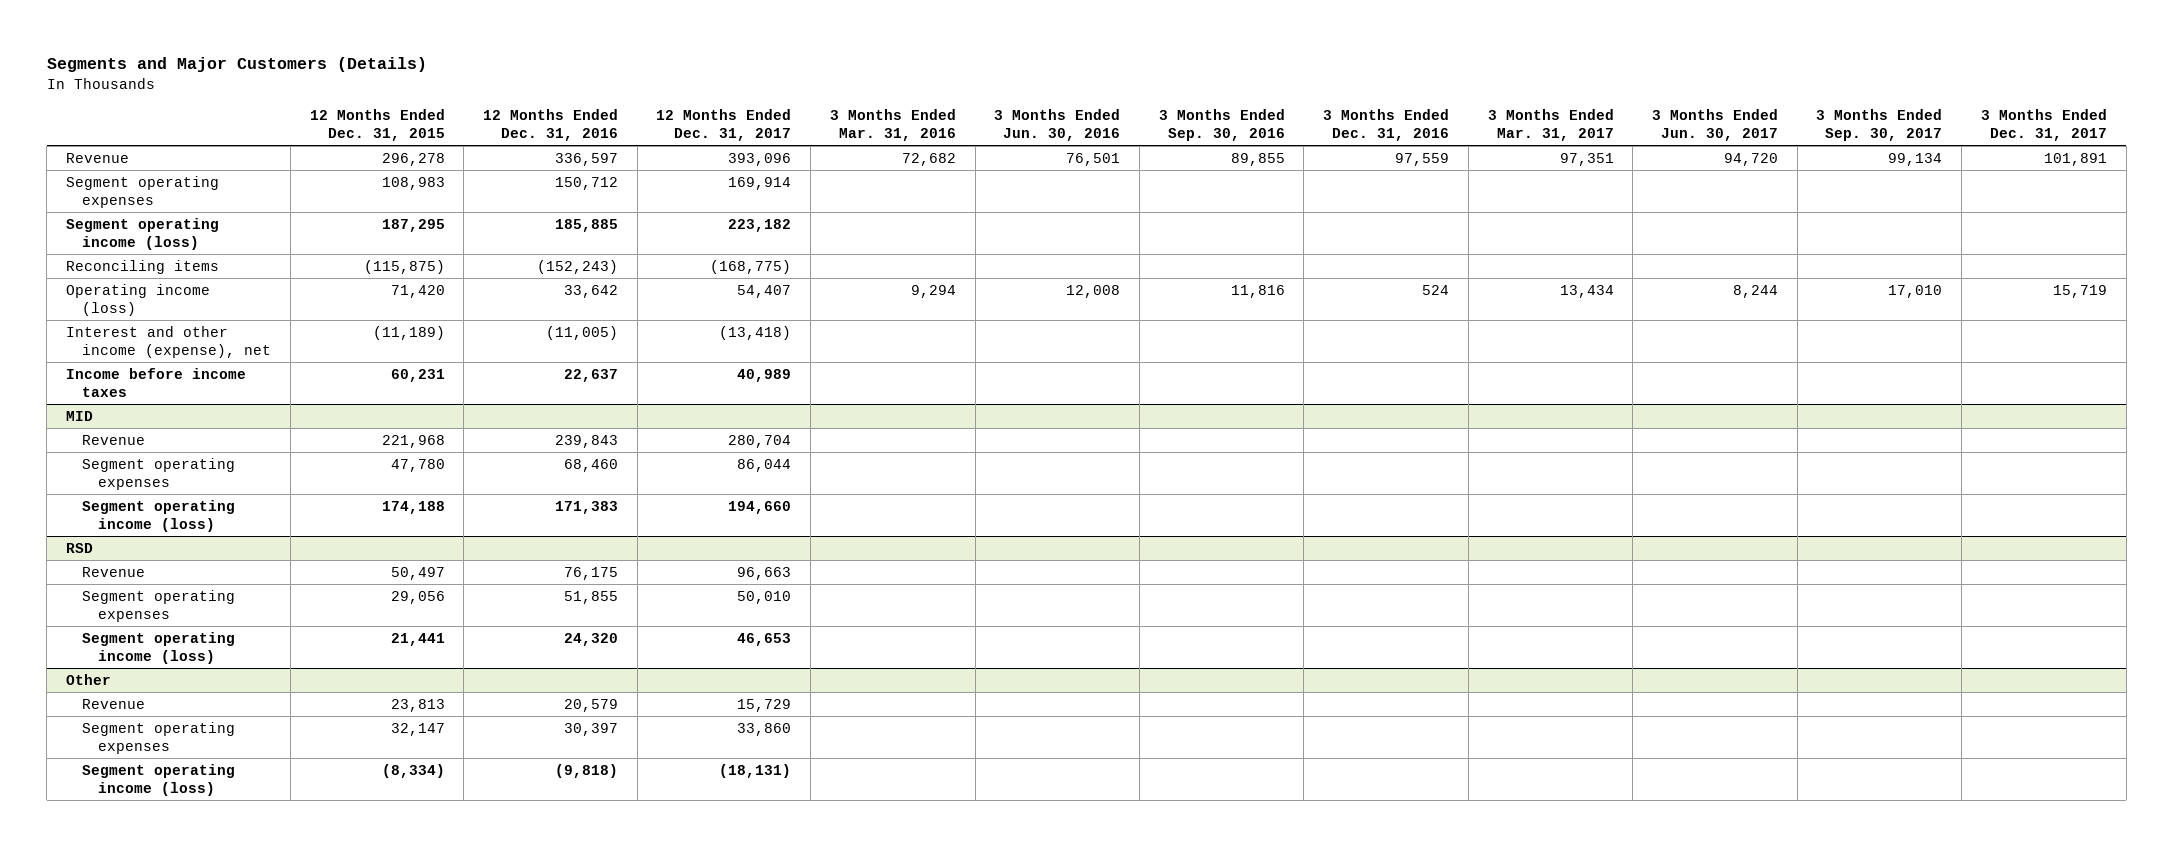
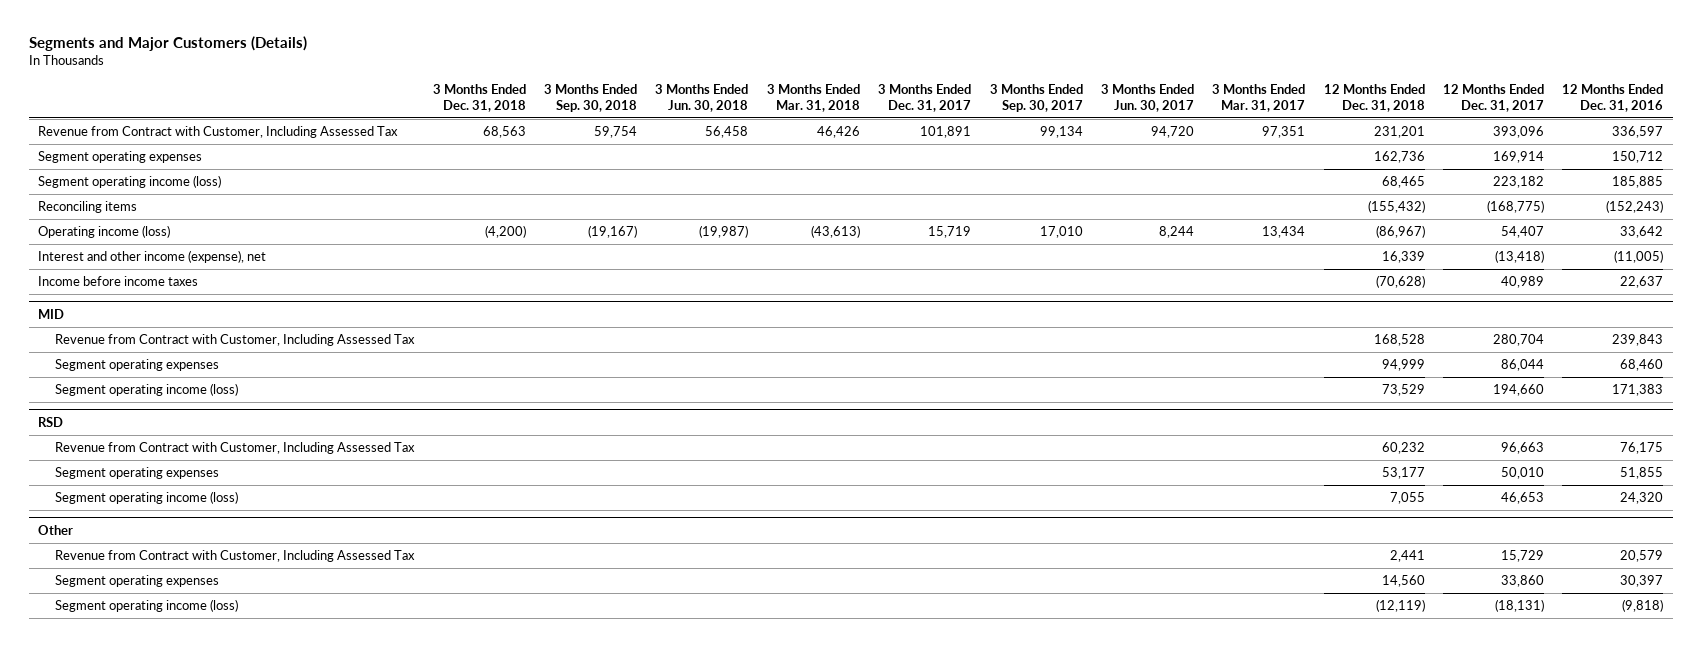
- | 12 Months Ended Dec. 31, 2015 | 12 Months Ended Dec. 31, 2016 | 12 Months Ended Dec. 31, 2017 | 3 Months Ended Mar. 31, 2016 | 3 Months Ended Jun. 30, 2016 | 3 Months Ended Sep. 30, 2016 | 3 Months Ended Dec. 31, 2016 | 3 Months Ended Mar. 31, 2017 | 3 Months Ended Jun. 30, 2017 | 3 Months Ended Sep. 30, 2017 | 3 Months Ended Dec. 31, 2017
+ | 3 Months Ended Dec. 31, 2018 | 3 Months Ended Sep. 30, 2018 | 3 Months Ended Jun. 30, 2018 | 3 Months Ended Mar. 31, 2018 | 3 Months Ended Dec. 31, 2017 | 3 Months Ended Sep. 30, 2017 | 3 Months Ended Jun. 30, 2017 | 3 Months Ended Mar. 31, 2017 | 12 Months Ended Dec. 31, 2018 | 12 Months Ended Dec. 31, 2017 | 12 Months Ended Dec. 31, 2016
- Revenue | 296,278 | 336,597 | 393,096 | 72,682 | 76,501 | 89,855 | 97,559 | 97,351 | 94,720 | 99,134 | 101,891
+ Revenue from Contract with Customer, Including Assessed Tax | 68,563 | 59,754 | 56,458 | 46,426 | 101,891 | 99,134 | 94,720 | 97,351 | 231,201 | 393,096 | 336,597
@ MID
- Revenue | 221,968 | 239,843 | 280,704 | | | | | | | |
+ Revenue from Contract with Customer, Including Assessed Tax | | | | | | | | | 168,528 | 280,704 | 239,843
@ RSD
- Revenue | 50,497 | 76,175 | 96,663 | | | | | | | |
+ Revenue from Contract with Customer, Including Assessed Tax | | | | | | | | | 60,232 | 96,663 | 76,175
@ Other
- Revenue | 23,813 | 20,579 | 15,729 | | | | | | | |
+ Revenue from Contract with Customer, Including Assessed Tax | | | | | | | | | 2,441 | 15,729 | 20,579

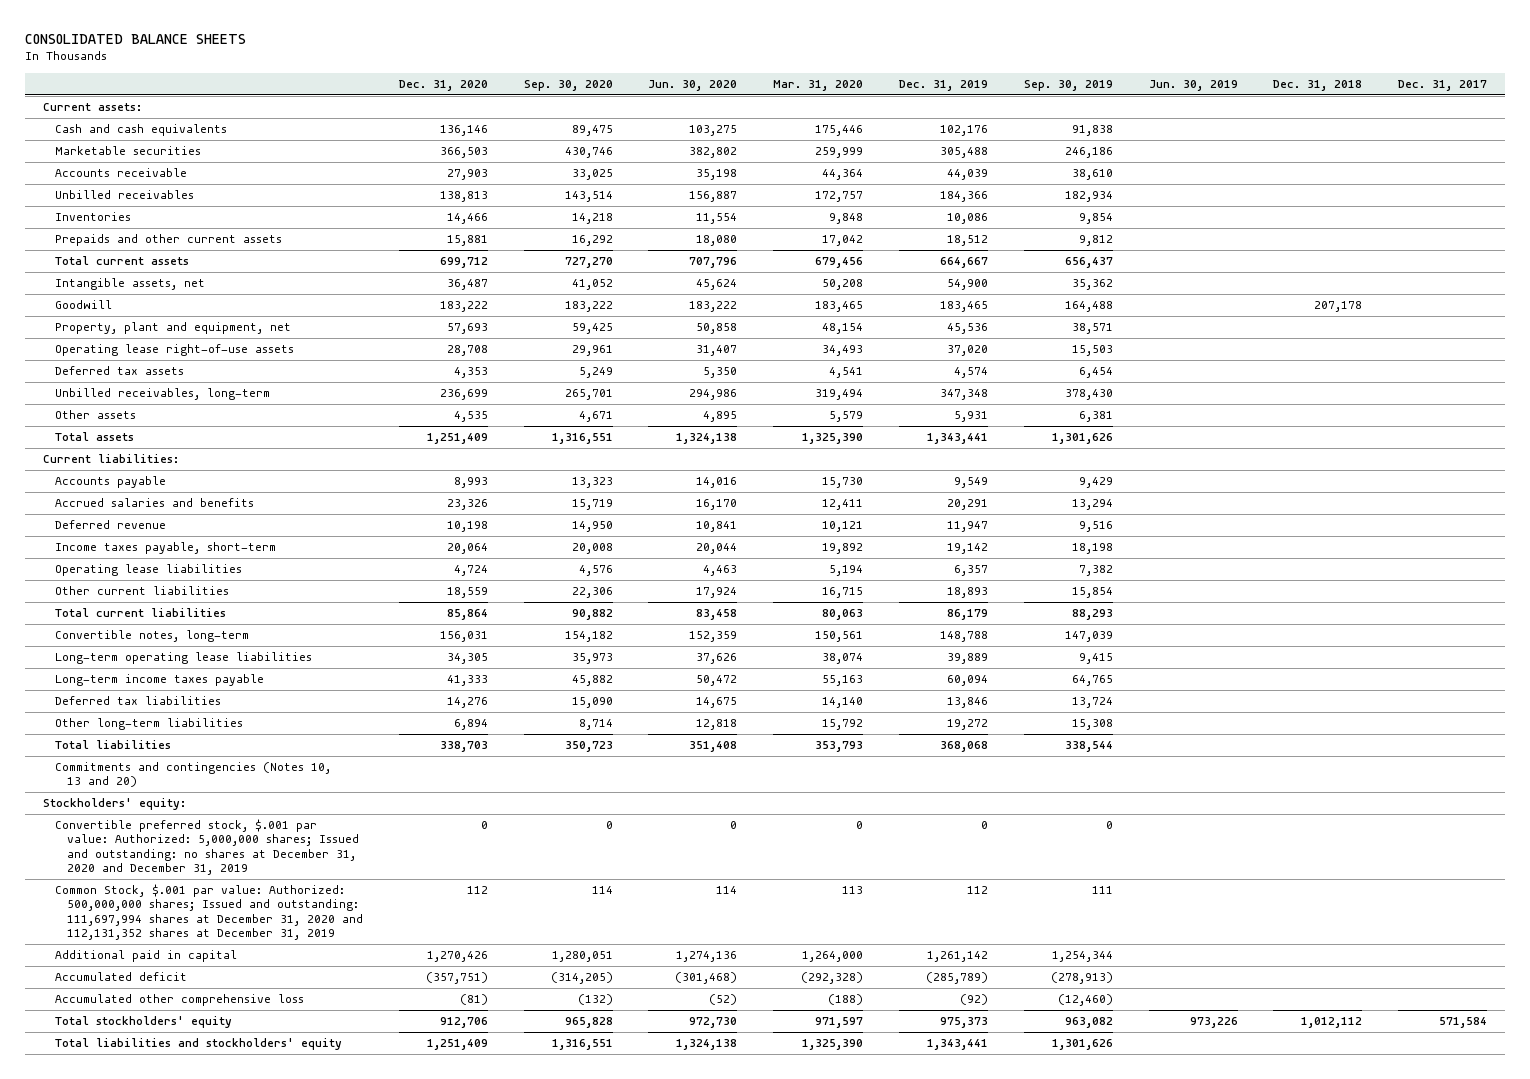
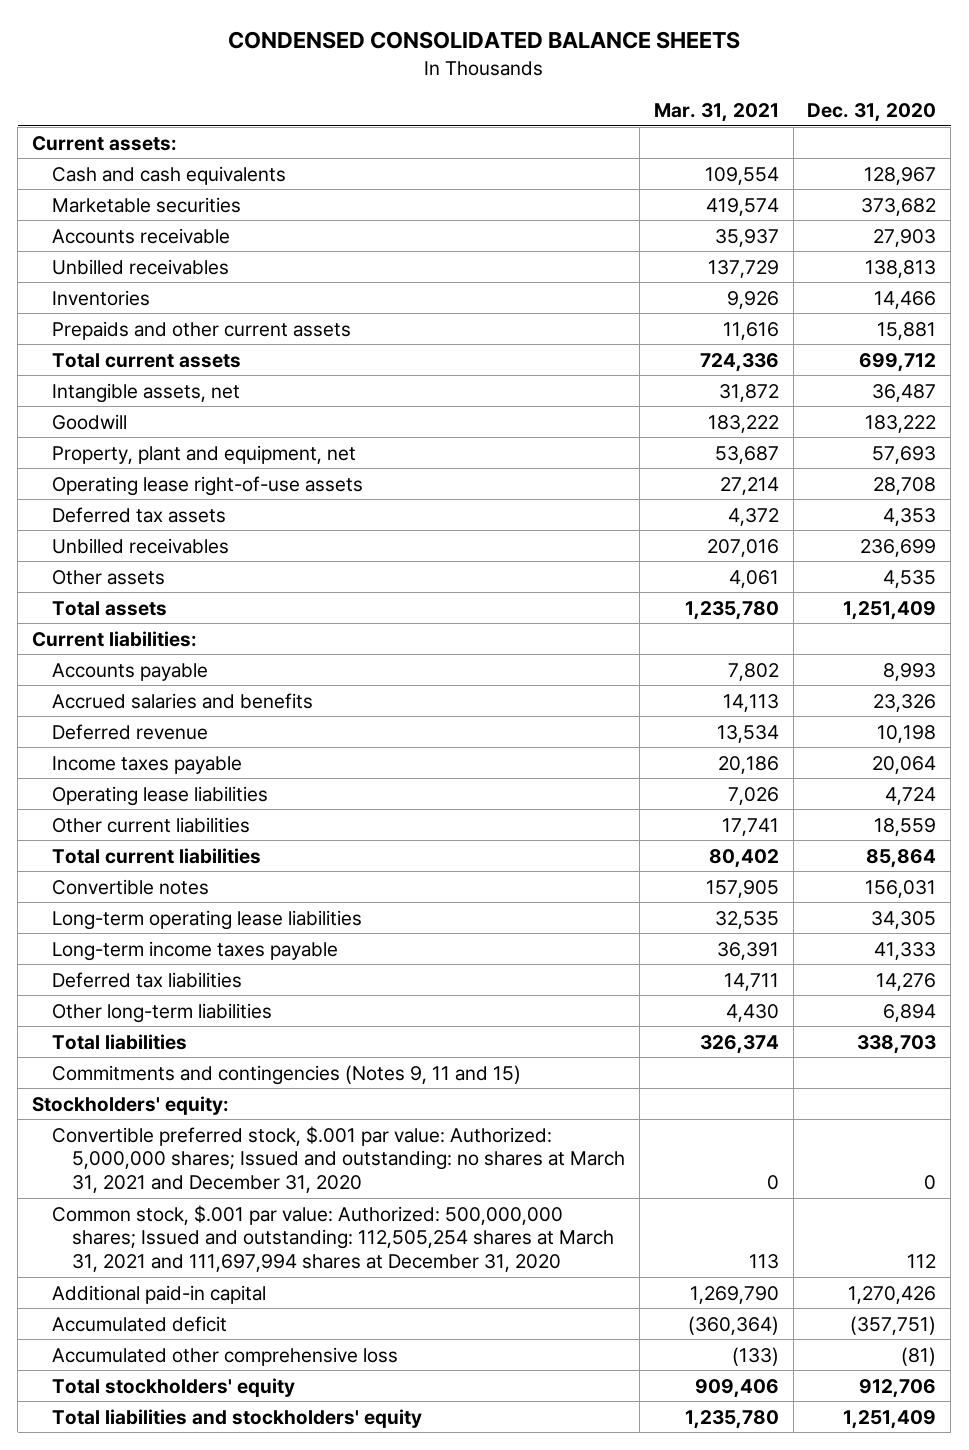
- CONSOLIDATED BALANCE SHEETS
+ CONDENSED CONSOLIDATED BALANCE SHEETS
- | Dec. 31, 2020 | Sep. 30, 2020 | Jun. 30, 2020 | Mar. 31, 2020 | Dec. 31, 2019 | Sep. 30, 2019 | Jun. 30, 2019 | Dec. 31, 2018 | Dec. 31, 2017
+ | Mar. 31, 2021 | Dec. 31, 2020
- Cash and cash equivalents | 136,146 | 89,475 | 103,275 | 175,446 | 102,176 | 91,838 | | |
- Marketable securities | 366,503 | 430,746 | 382,802 | 259,999 | 305,488 | 246,186 | | |
+ Cash and cash equivalents | 109,554 | 128,967
+ Marketable securities | 419,574 | 373,682
- Unbilled receivables, long-term | 236,699 | 265,701 | 294,986 | 319,494 | 347,348 | 378,430 | | |
+ Unbilled receivables | 207,016 | 236,699
- Income taxes payable, short-term | 20,064 | 20,008 | 20,044 | 19,892 | 19,142 | 18,198 | | |
+ Income taxes payable | 20,186 | 20,064
- Convertible notes, long-term | 156,031 | 154,182 | 152,359 | 150,561 | 148,788 | 147,039 | | |
+ Convertible notes | 157,905 | 156,031
- Commitments and contingencies (Notes 10, 13 and 20)
+ Commitments and contingencies (Notes 9, 11 and 15)
- Convertible preferred stock, $.001 par value: Authorized: 5,000,000 shares; Issued and outstanding: no shares at December 31, 2020 and December 31, 2019 | 0 | 0 | 0 | 0 | 0 | 0 | | |
- Common Stock, $.001 par value: Authorized: 500,000,000 shares; Issued and outstanding: 111,697,994 shares at December 31, 2020 and 112,131,352 shares at December 31, 2019 | 112 | 114 | 114 | 113 | 112 | 111 | | |
- Additional paid in capital | 1,270,426 | 1,280,051 | 1,274,136 | 1,264,000 | 1,261,142 | 1,254,344 | | |
+ Convertible preferred stock, $.001 par value: Authorized: 5,000,000 shares; Issued and outstanding: no shares at March 31, 2021 and December 31, 2020 | 0 | 0
+ Common stock, $.001 par value: Authorized: 500,000,000 shares; Issued and outstanding: 112,505,254 shares at March 31, 2021 and 111,697,994 shares at December 31, 2020 | 113 | 112
+ Additional paid-in capital | 1,269,790 | 1,270,426

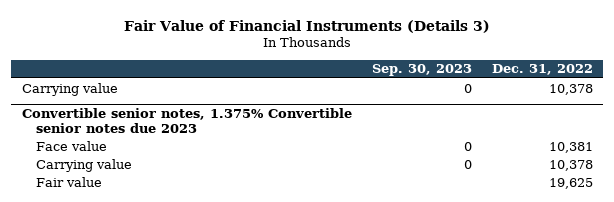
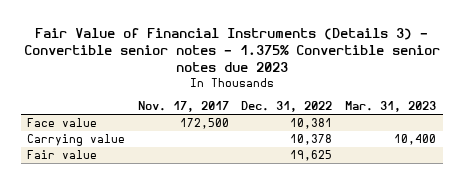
- Fair Value of Financial Instruments (Details 3)
+ Fair Value of Financial Instruments (Details 3) - Convertible senior notes - 1.375% Convertible senior notes due 2023
- | Sep. 30, 2023 | Dec. 31, 2022
+ | Nov. 17, 2017 | Dec. 31, 2022 | Mar. 31, 2023
- Carrying value | 0 | 10,378
- Convertible senior notes, 1.375% Convertible senior notes due 2023

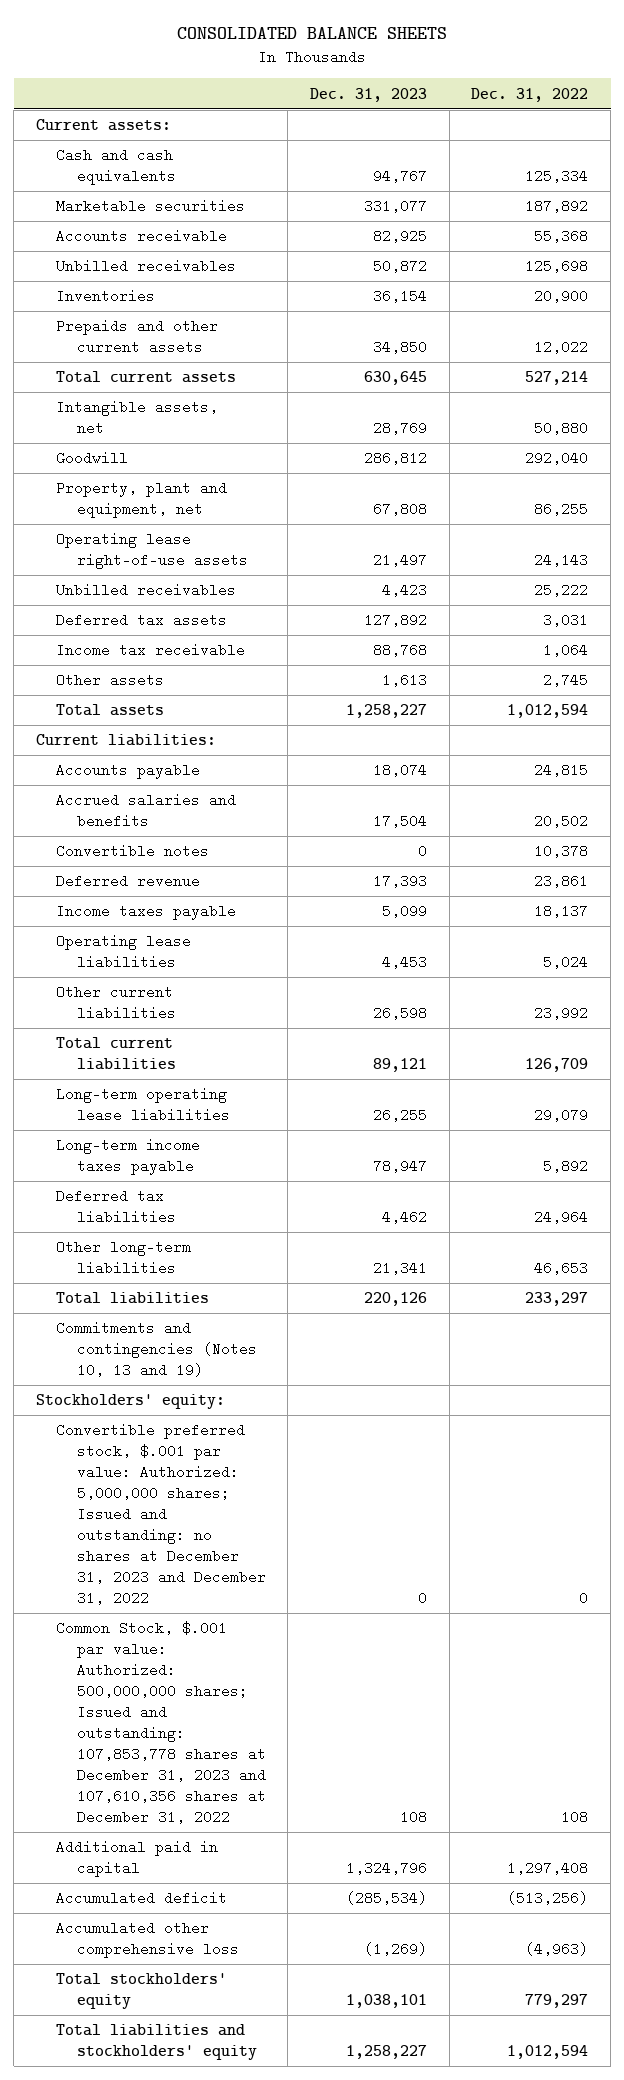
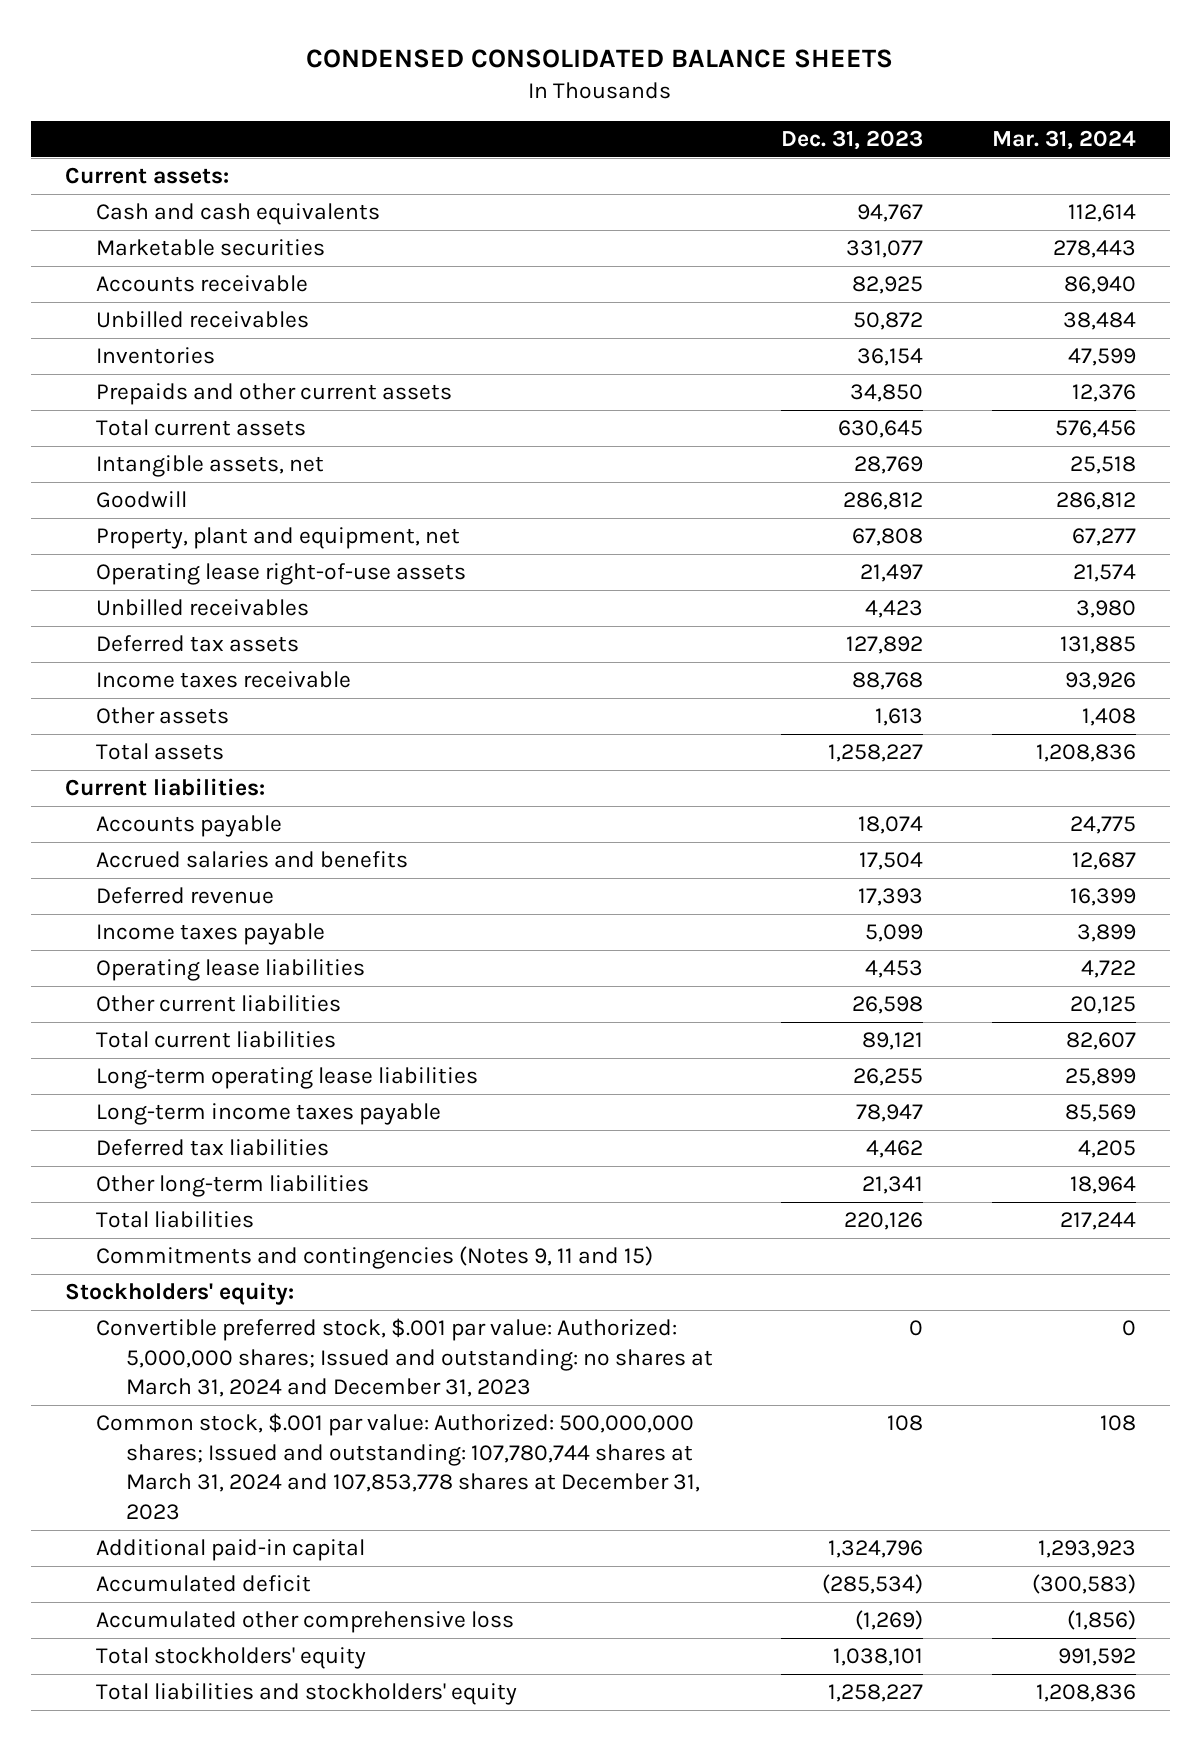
- CONSOLIDATED BALANCE SHEETS
+ CONDENSED CONSOLIDATED BALANCE SHEETS
- | Dec. 31, 2023 | Dec. 31, 2022
+ | Dec. 31, 2023 | Mar. 31, 2024
- Income tax receivable | 88,768 | 1,064
+ Income taxes receivable | 88,768 | 93,926
- Convertible notes | 0 | 10,378
- Commitments and contingencies (Notes 10, 13 and 19)
+ Commitments and contingencies (Notes 9, 11 and 15)
- Convertible preferred stock, $.001 par value: Authorized: 5,000,000 shares; Issued and outstanding: no shares at December 31, 2023 and December 31, 2022 | 0 | 0
- Common Stock, $.001 par value: Authorized: 500,000,000 shares; Issued and outstanding: 107,853,778 shares at December 31, 2023 and 107,610,356 shares at December 31, 2022 | 108 | 108
- Additional paid in capital | 1,324,796 | 1,297,408
+ Convertible preferred stock, $.001 par value: Authorized: 5,000,000 shares; Issued and outstanding: no shares at March 31, 2024 and December 31, 2023 | 0 | 0
+ Common stock, $.001 par value: Authorized: 500,000,000 shares; Issued and outstanding: 107,780,744 shares at March 31, 2024 and 107,853,778 shares at December 31, 2023 | 108 | 108
+ Additional paid-in capital | 1,324,796 | 1,293,923

